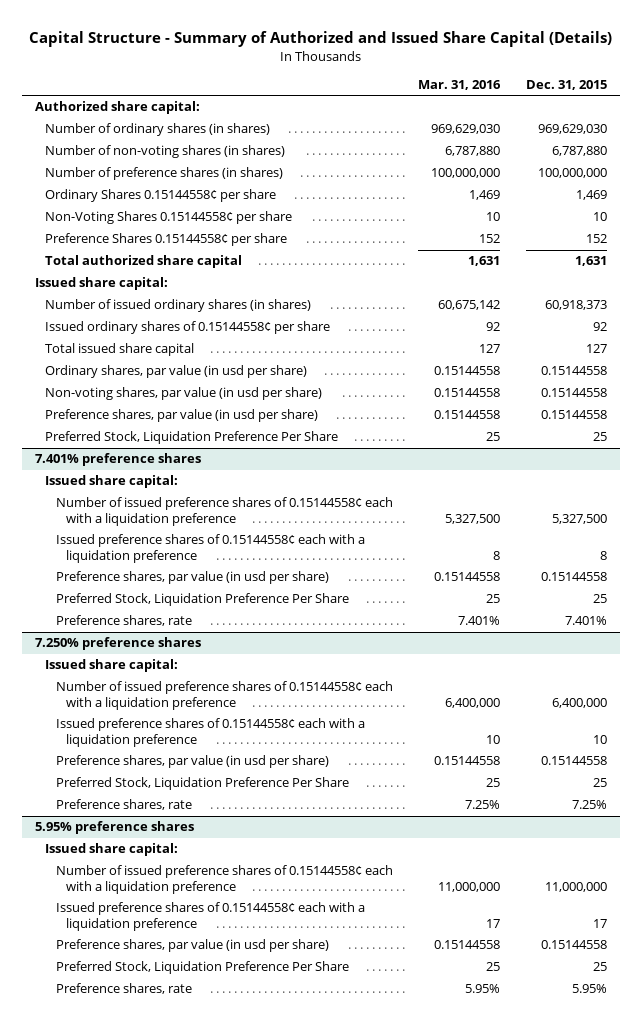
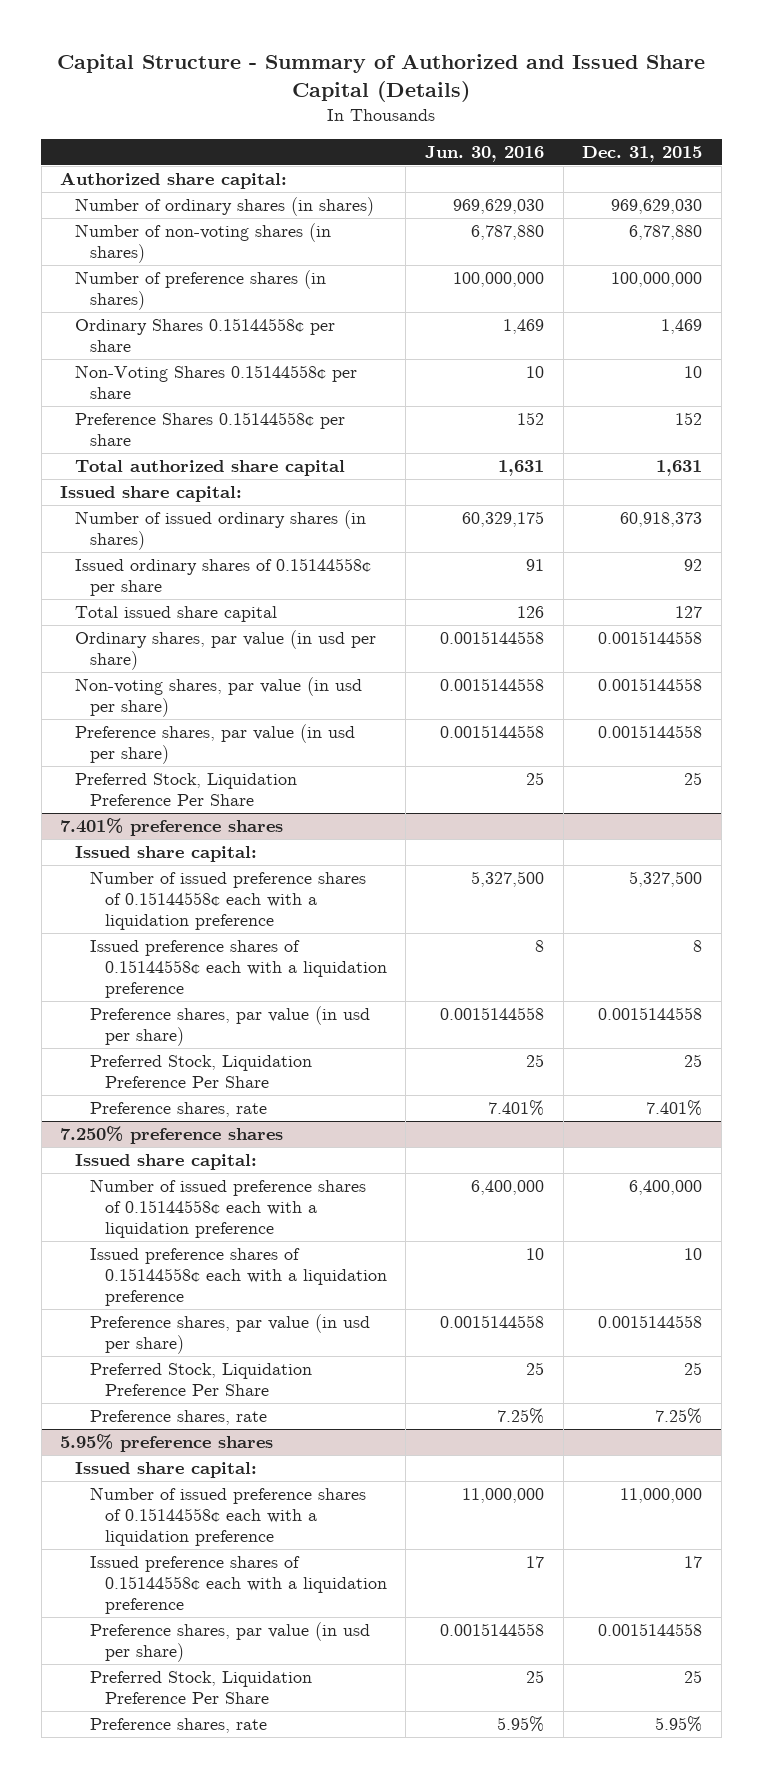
- | Mar. 31, 2016 | Dec. 31, 2015
+ | Jun. 30, 2016 | Dec. 31, 2015
- Ordinary shares, par value (in usd per share) | 0.15144558 | 0.15144558
- Non-voting shares, par value (in usd per share) | 0.15144558 | 0.15144558
- Preference shares, par value (in usd per share) | 0.15144558 | 0.15144558
+ Ordinary shares, par value (in usd per share) | 0.0015144558 | 0.0015144558
+ Non-voting shares, par value (in usd per share) | 0.0015144558 | 0.0015144558
+ Preference shares, par value (in usd per share) | 0.0015144558 | 0.0015144558
@ 7.401% preference shares
- Preference shares, par value (in usd per share) | 0.15144558 | 0.15144558
+ Preference shares, par value (in usd per share) | 0.0015144558 | 0.0015144558
@ 7.250% preference shares
- Preference shares, par value (in usd per share) | 0.15144558 | 0.15144558
+ Preference shares, par value (in usd per share) | 0.0015144558 | 0.0015144558
@ 5.95% preference shares
- Preference shares, par value (in usd per share) | 0.15144558 | 0.15144558
+ Preference shares, par value (in usd per share) | 0.0015144558 | 0.0015144558

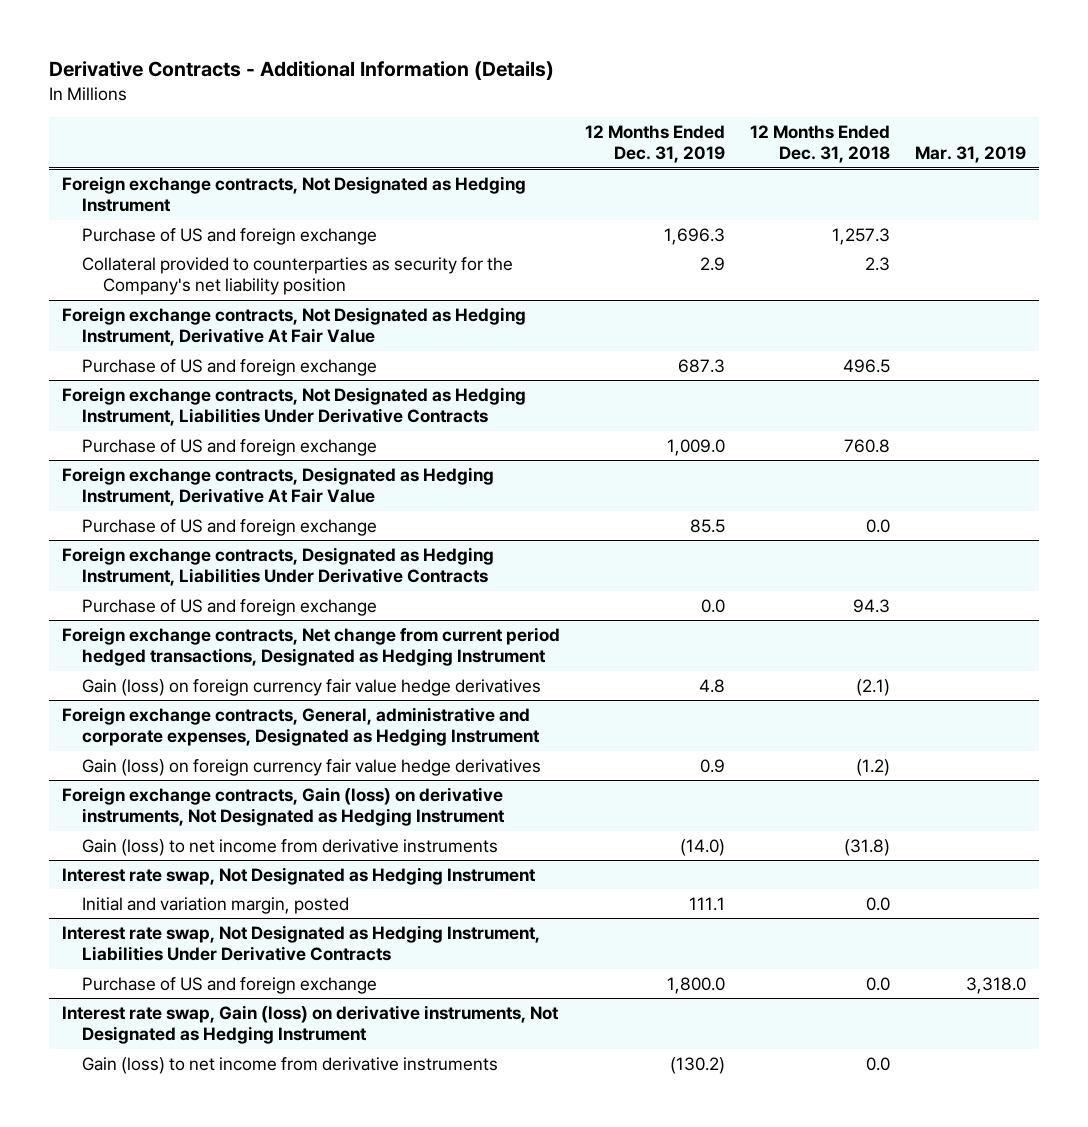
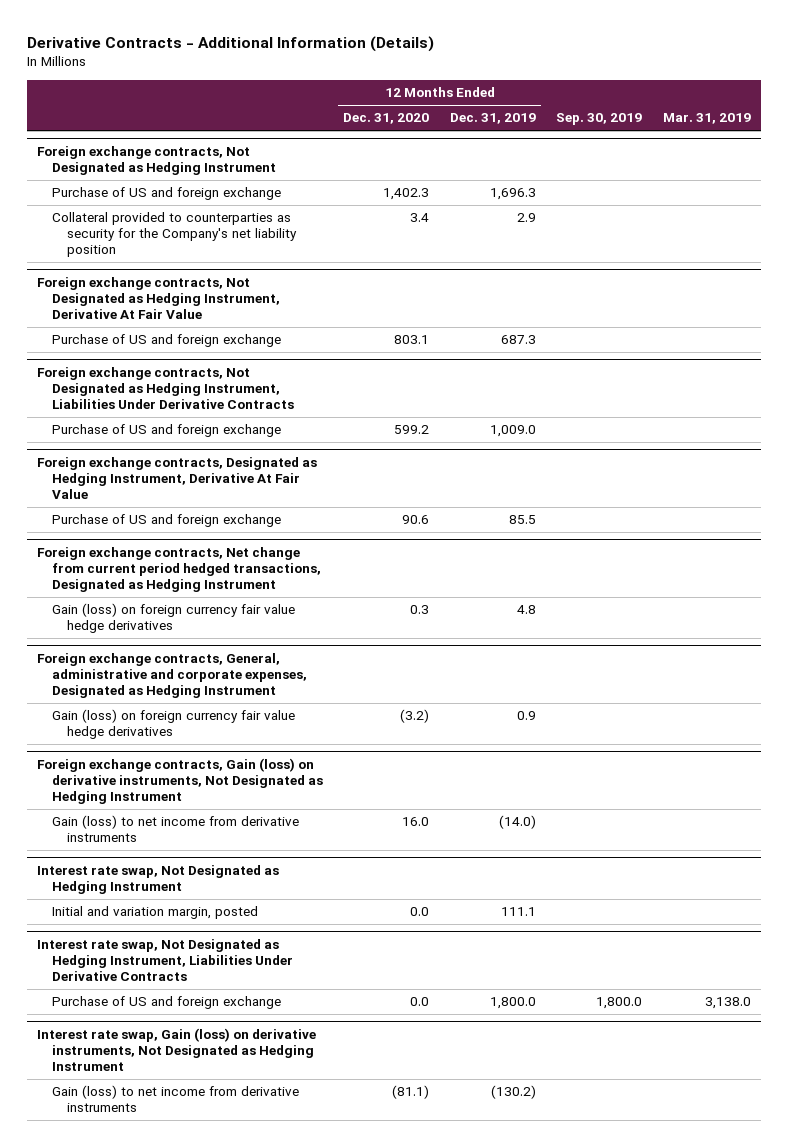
- | 12 Months Ended Dec. 31, 2019 | 12 Months Ended Dec. 31, 2018 | Mar. 31, 2019
+ | 12 Months Ended Dec. 31, 2020 | 12 Months Ended Dec. 31, 2019 | Sep. 30, 2019 | Mar. 31, 2019
- Foreign exchange contracts, Designated as Hedging Instrument, Liabilities Under Derivative Contracts
- Purchase of US and foreign exchange | 0.0 | 94.3 |
@ Interest rate swap, Not Designated as Hedging Instrument, Liabilities Under Derivative Contracts
- Purchase of US and foreign exchange | 1,800.0 | 0.0 | 3,318.0
+ Purchase of US and foreign exchange | 0.0 | 1,800.0 | 1,800.0 | 3,138.0

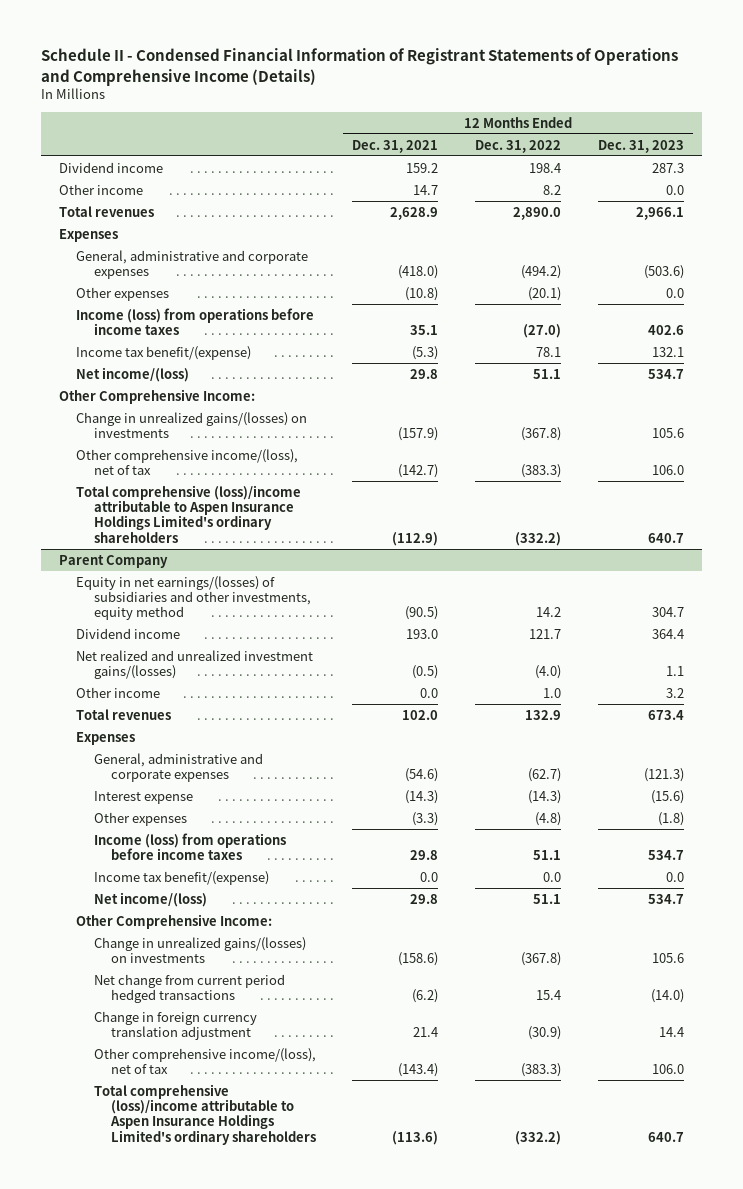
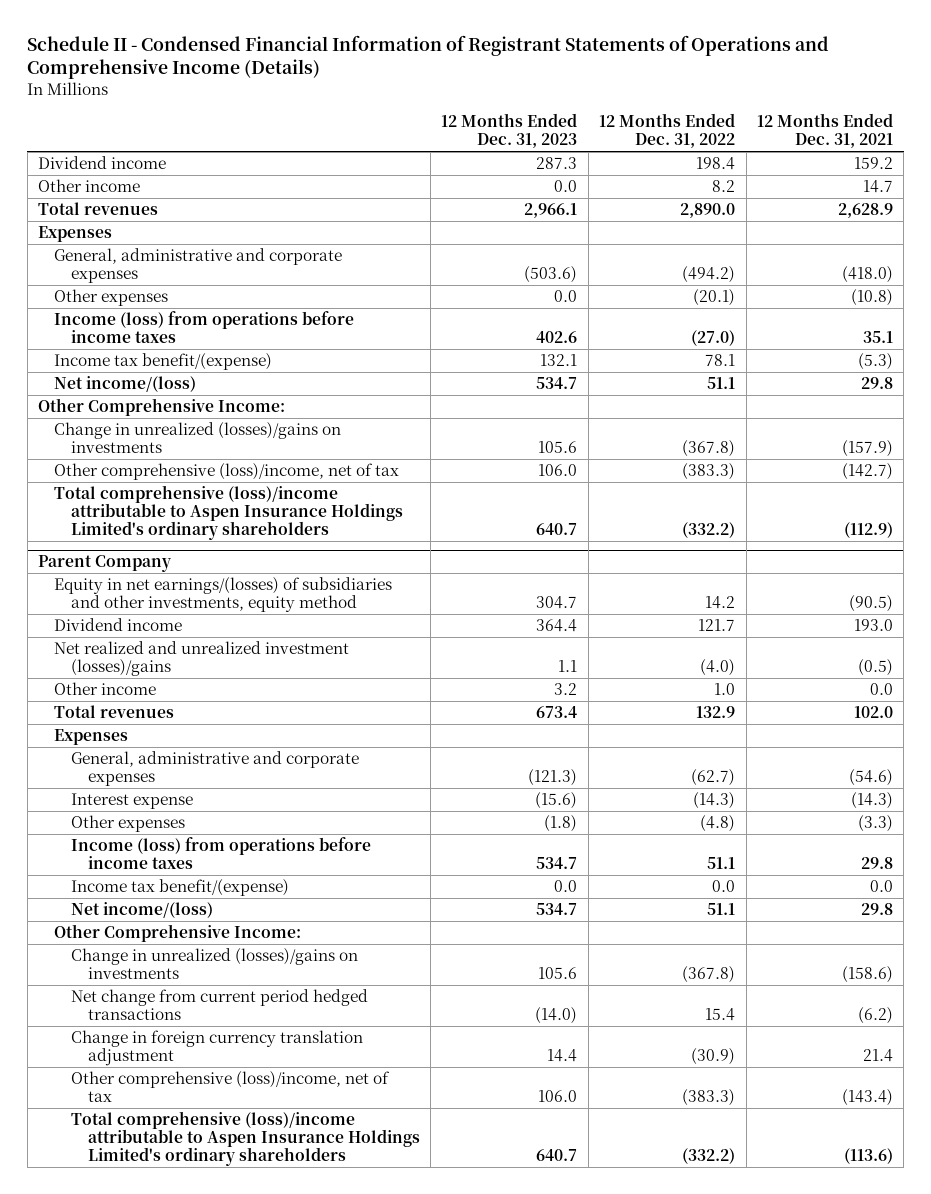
- | 12 Months Ended Dec. 31, 2021 | 12 Months Ended Dec. 31, 2022 | 12 Months Ended Dec. 31, 2023
+ | 12 Months Ended Dec. 31, 2023 | 12 Months Ended Dec. 31, 2022 | 12 Months Ended Dec. 31, 2021
- Change in unrealized gains/(losses) on investments | (157.9) | (367.8) | 105.6
- Other comprehensive income/(loss), net of tax | (142.7) | (383.3) | 106.0
+ Change in unrealized (losses)/gains on investments | 105.6 | (367.8) | (157.9)
+ Other comprehensive (loss)/income, net of tax | 106.0 | (383.3) | (142.7)
@ Parent Company
- Net realized and unrealized investment gains/(losses) | (0.5) | (4.0) | 1.1
+ Net realized and unrealized investment (losses)/gains | 1.1 | (4.0) | (0.5)
- Change in unrealized gains/(losses) on investments | (158.6) | (367.8) | 105.6
+ Change in unrealized (losses)/gains on investments | 105.6 | (367.8) | (158.6)
- Other comprehensive income/(loss), net of tax | (143.4) | (383.3) | 106.0
+ Other comprehensive (loss)/income, net of tax | 106.0 | (383.3) | (143.4)

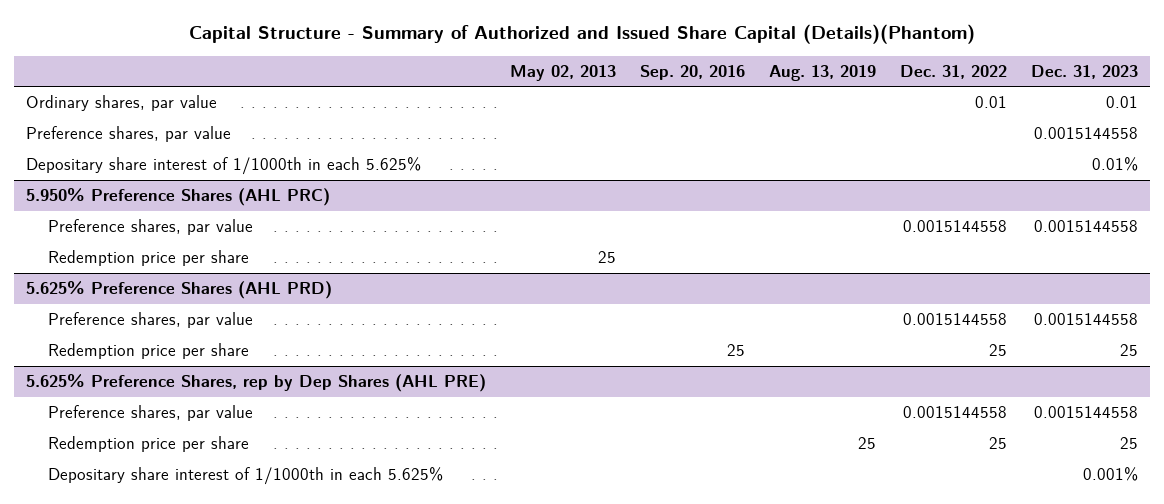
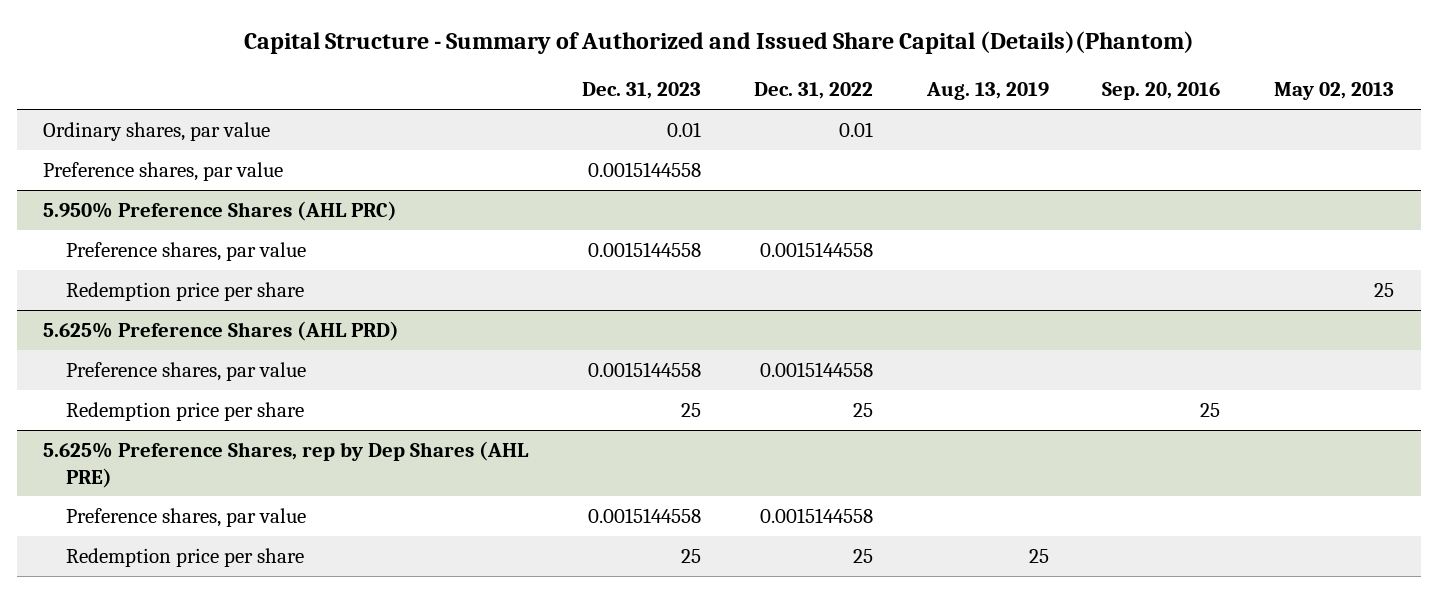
- | May 02, 2013 | Sep. 20, 2016 | Aug. 13, 2019 | Dec. 31, 2022 | Dec. 31, 2023
+ | Dec. 31, 2023 | Dec. 31, 2022 | Aug. 13, 2019 | Sep. 20, 2016 | May 02, 2013
- Depositary share interest of 1/1000th in each 5.625% | | | | | 0.01%
@ 5.625% Preference Shares, rep by Dep Shares (AHL PRE)
- Depositary share interest of 1/1000th in each 5.625% | | | | | 0.001%

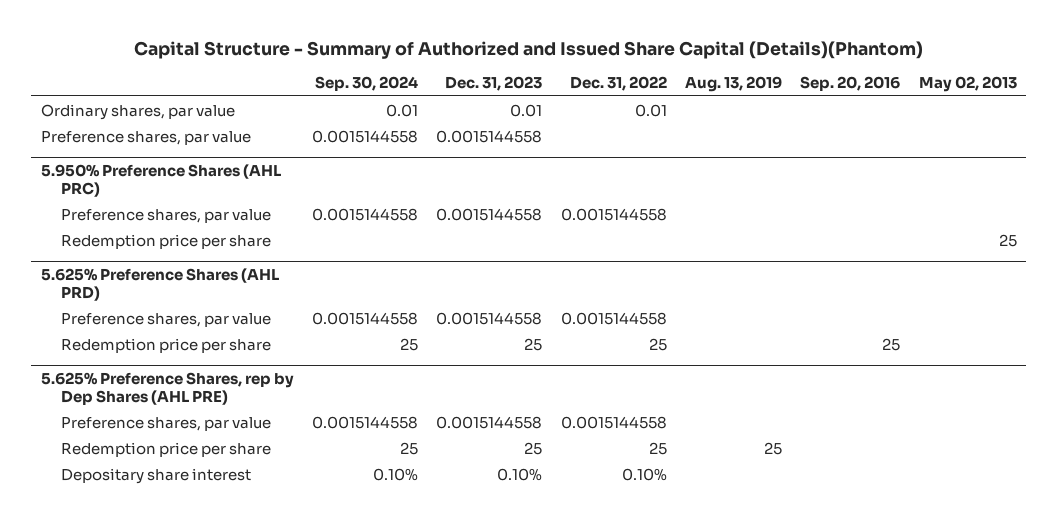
- | Dec. 31, 2023 | Dec. 31, 2022 | Aug. 13, 2019 | Sep. 20, 2016 | May 02, 2013
+ | Sep. 30, 2024 | Dec. 31, 2023 | Dec. 31, 2022 | Aug. 13, 2019 | Sep. 20, 2016 | May 02, 2013
@ 5.625% Preference Shares, rep by Dep Shares (AHL PRE)
+ Depositary share interest | 0.10% | 0.10% | 0.10% | | |

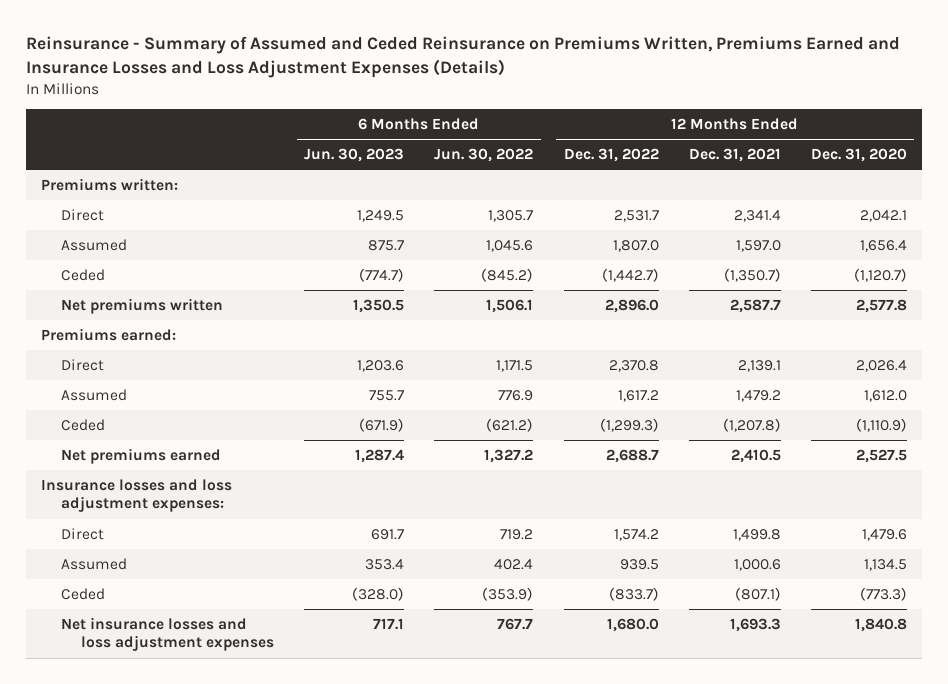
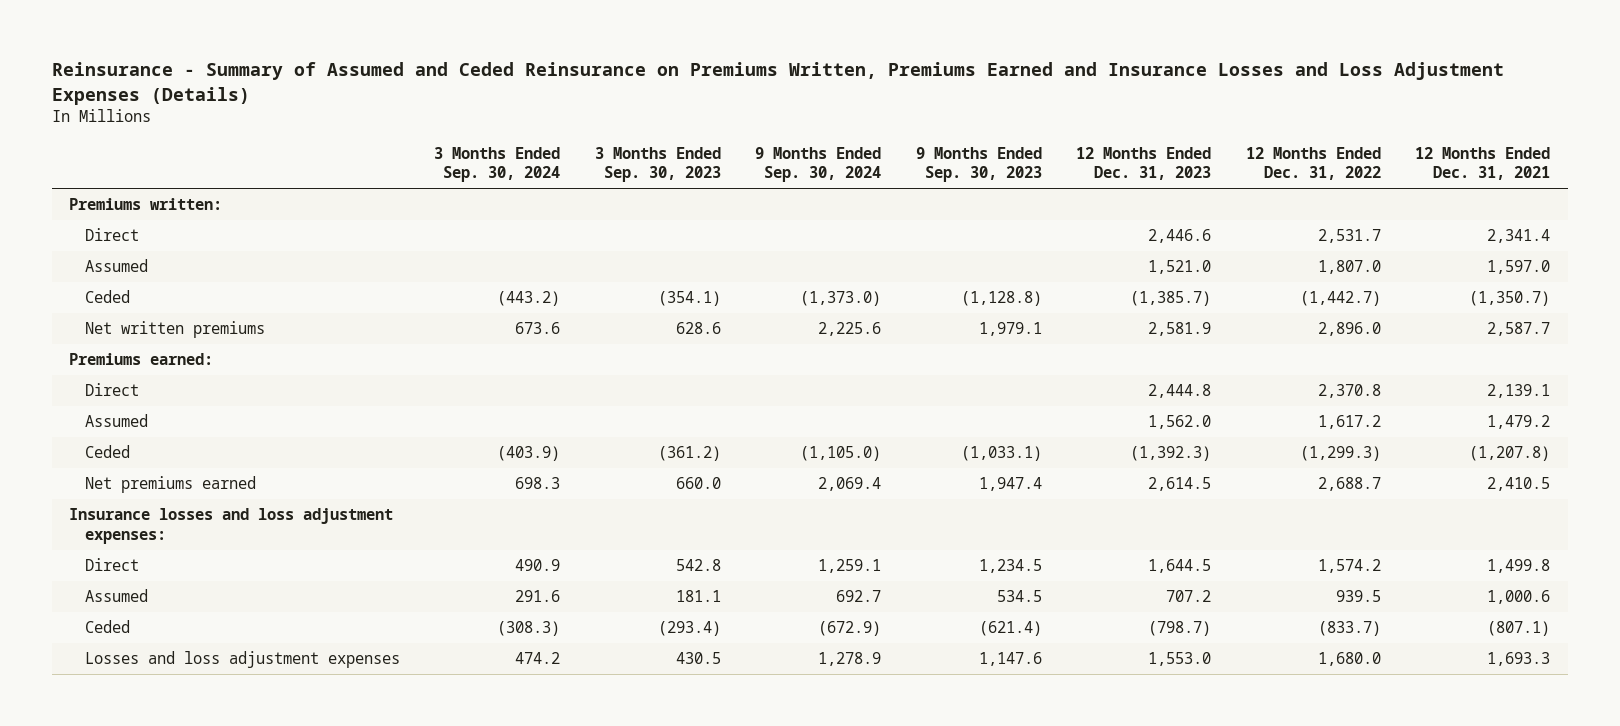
- | 6 Months Ended Jun. 30, 2023 | 6 Months Ended Jun. 30, 2022 | 12 Months Ended Dec. 31, 2022 | 12 Months Ended Dec. 31, 2021 | 12 Months Ended Dec. 31, 2020
+ | 3 Months Ended Sep. 30, 2024 | 3 Months Ended Sep. 30, 2023 | 9 Months Ended Sep. 30, 2024 | 9 Months Ended Sep. 30, 2023 | 12 Months Ended Dec. 31, 2023 | 12 Months Ended Dec. 31, 2022 | 12 Months Ended Dec. 31, 2021
- Net premiums written | 1,350.5 | 1,506.1 | 2,896.0 | 2,587.7 | 2,577.8
+ Net written premiums | 673.6 | 628.6 | 2,225.6 | 1,979.1 | 2,581.9 | 2,896.0 | 2,587.7
- Net insurance losses and loss adjustment expenses | 717.1 | 767.7 | 1,680.0 | 1,693.3 | 1,840.8
+ Losses and loss adjustment expenses | 474.2 | 430.5 | 1,278.9 | 1,147.6 | 1,553.0 | 1,680.0 | 1,693.3

